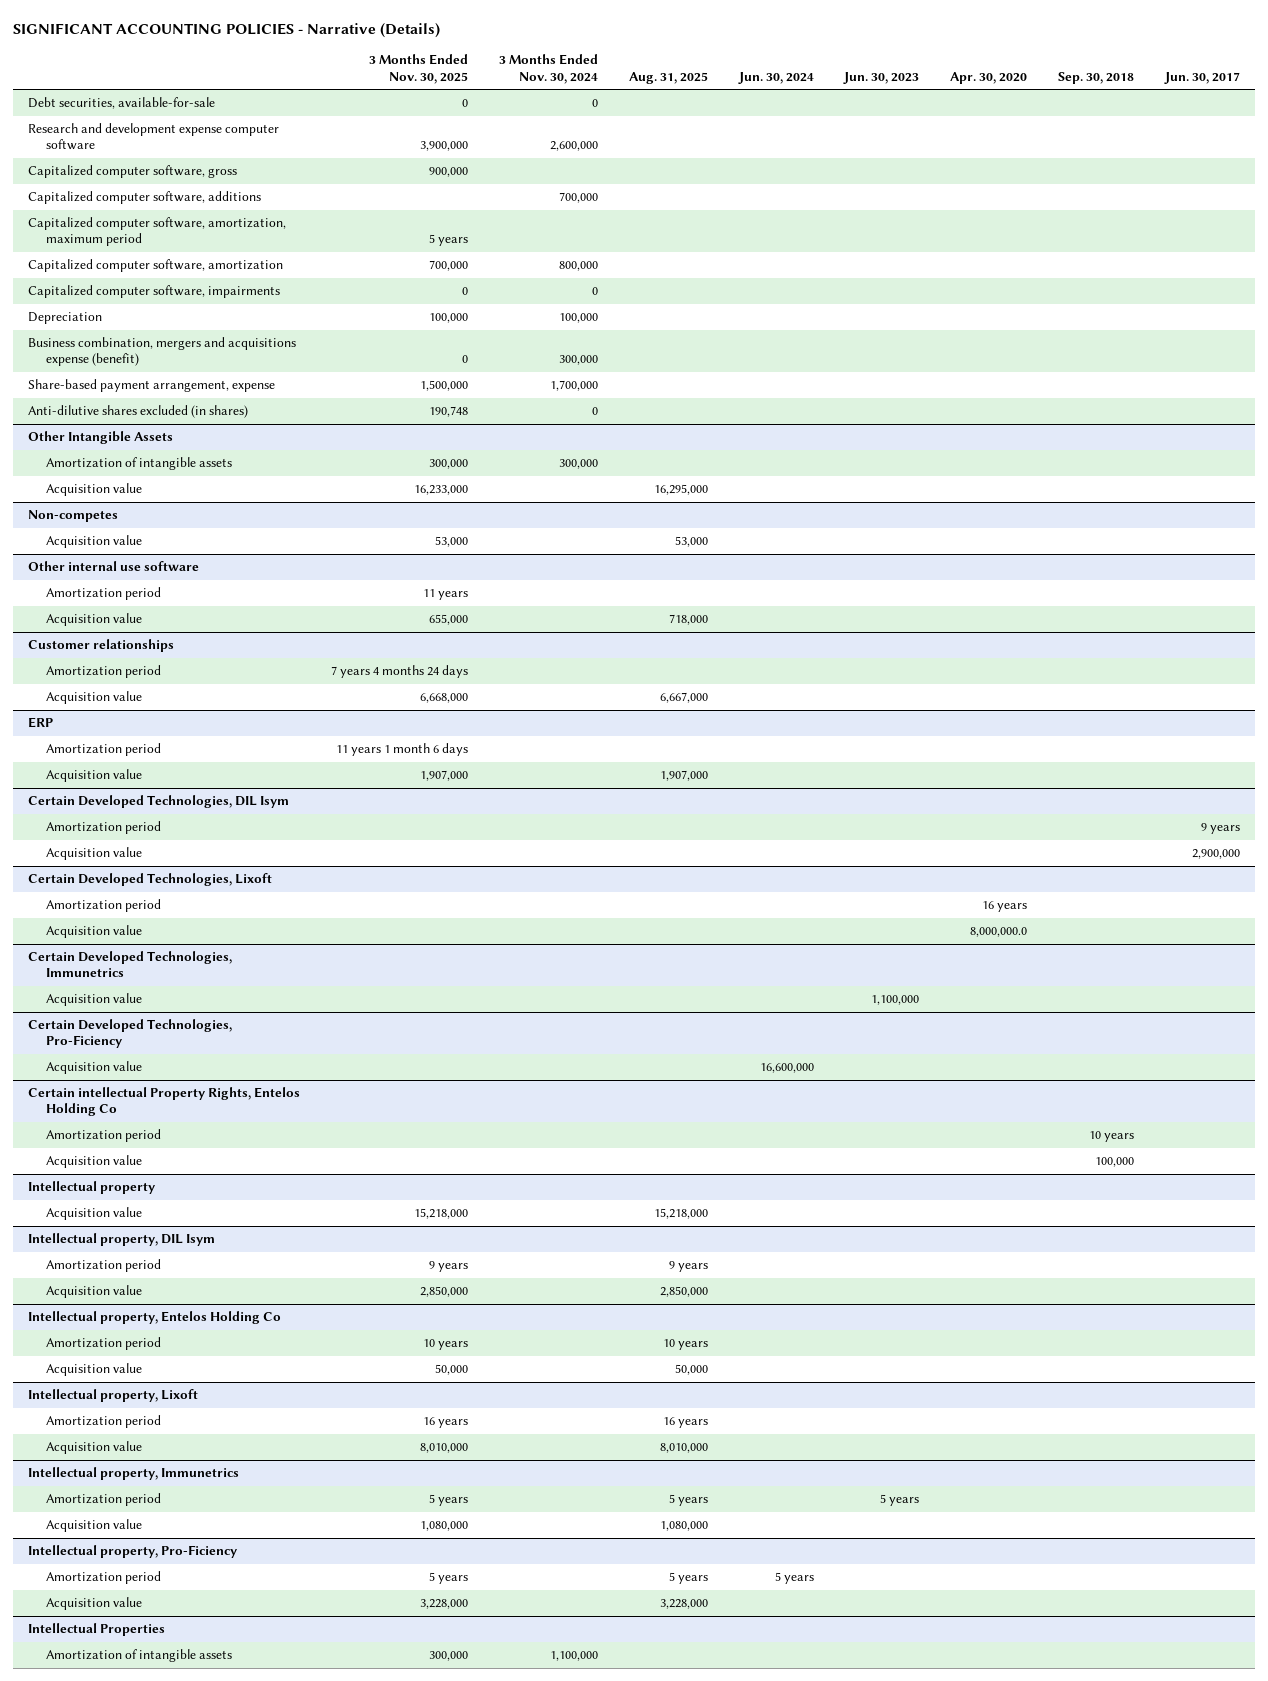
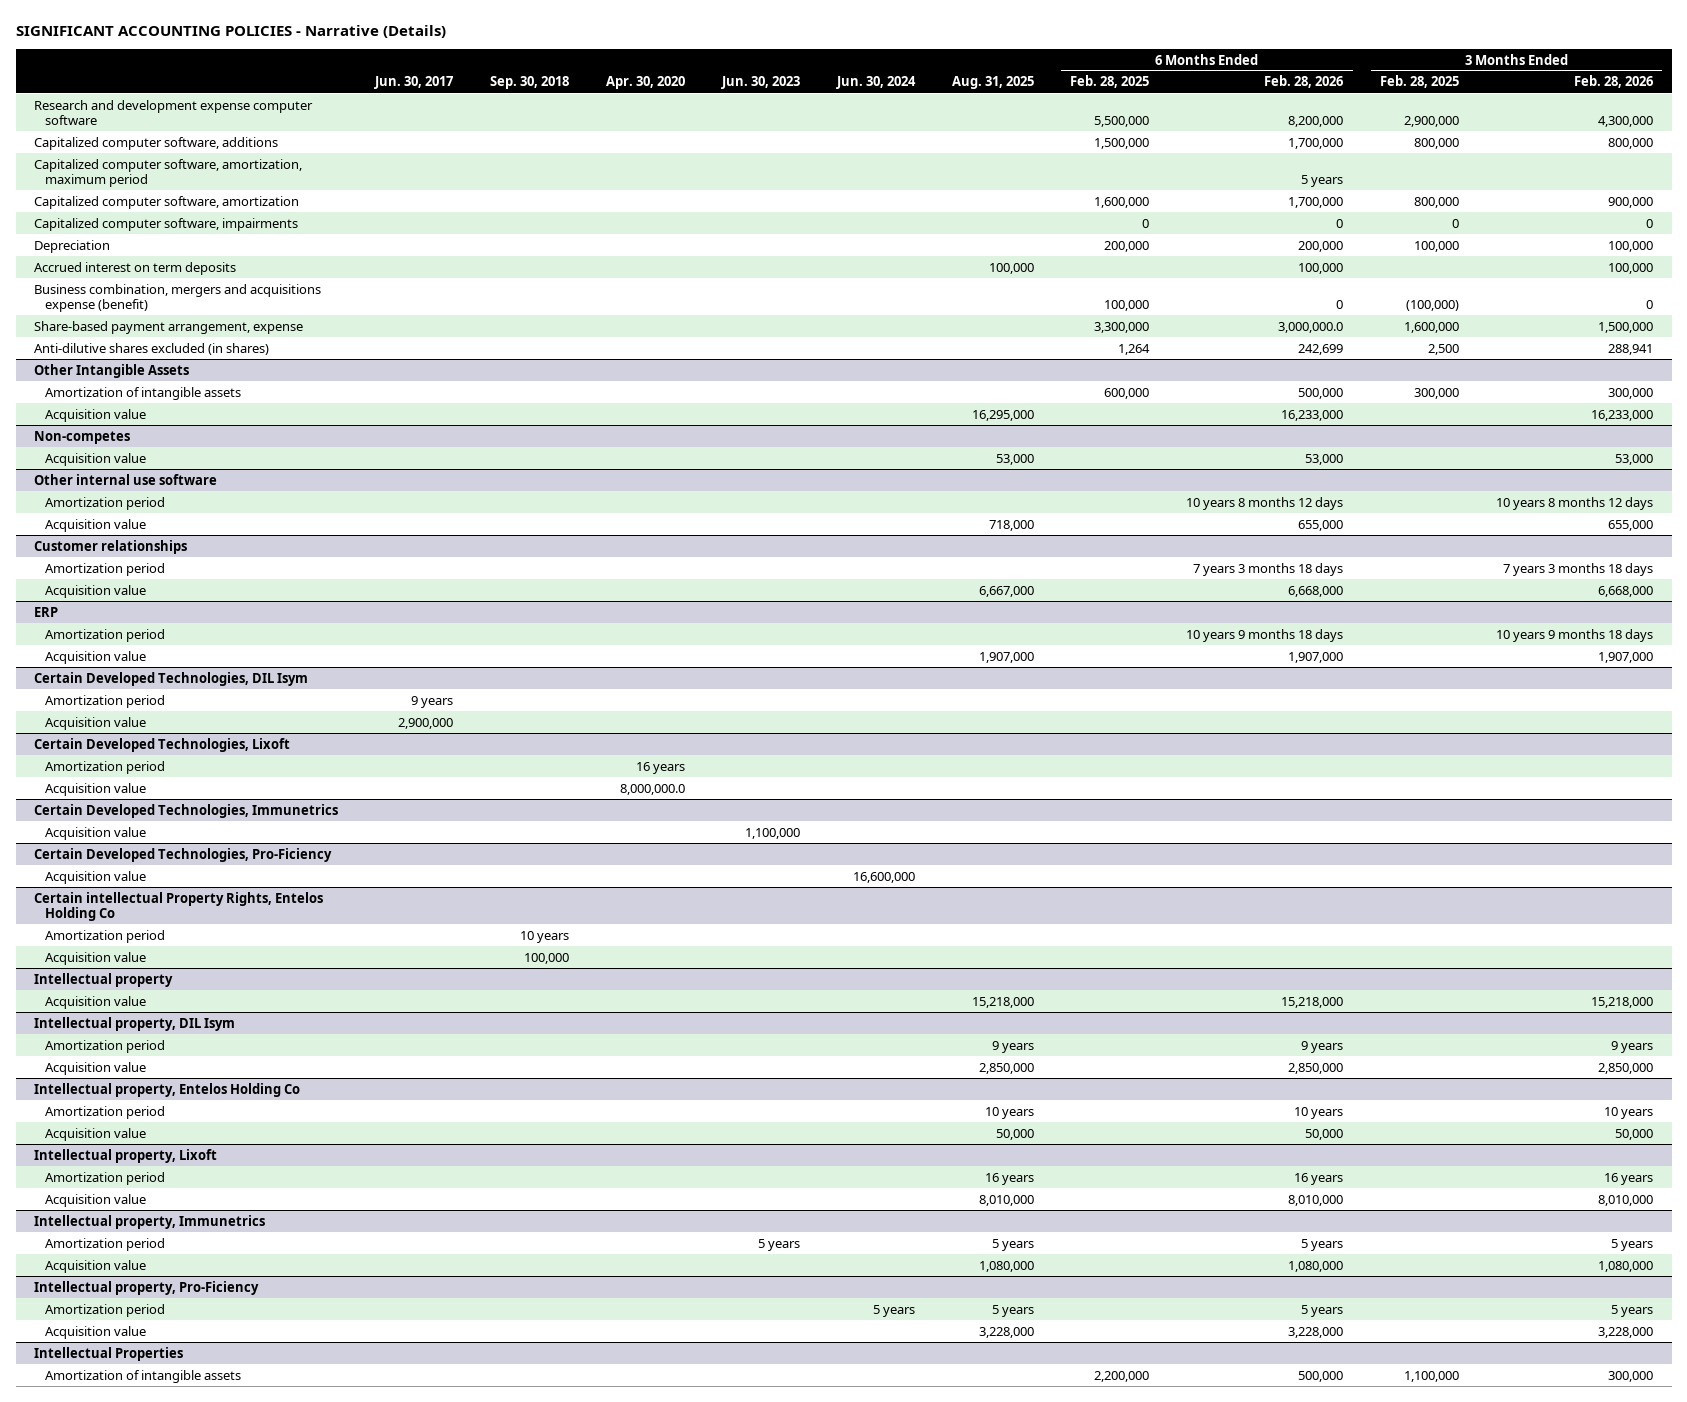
- | 3 Months Ended Nov. 30, 2025 | 3 Months Ended Nov. 30, 2024 | Aug. 31, 2025 | Jun. 30, 2024 | Jun. 30, 2023 | Apr. 30, 2020 | Sep. 30, 2018 | Jun. 30, 2017
+ | Jun. 30, 2017 | Sep. 30, 2018 | Apr. 30, 2020 | Jun. 30, 2023 | Jun. 30, 2024 | Aug. 31, 2025 | 6 Months Ended Feb. 28, 2025 | 6 Months Ended Feb. 28, 2026 | 3 Months Ended Feb. 28, 2025 | 3 Months Ended Feb. 28, 2026
- Debt securities, available-for-sale | 0 | 0 | | | | | |
- Capitalized computer software, gross | 900,000 | | | | | | |
+ Accrued interest on term deposits | | | | | | 100,000 | | 100,000 | | 100,000

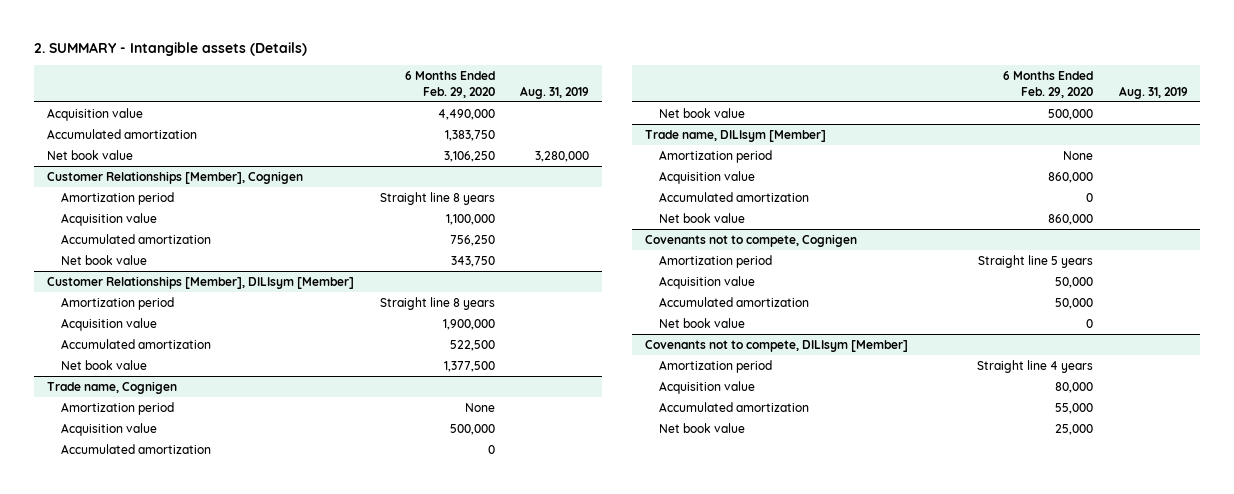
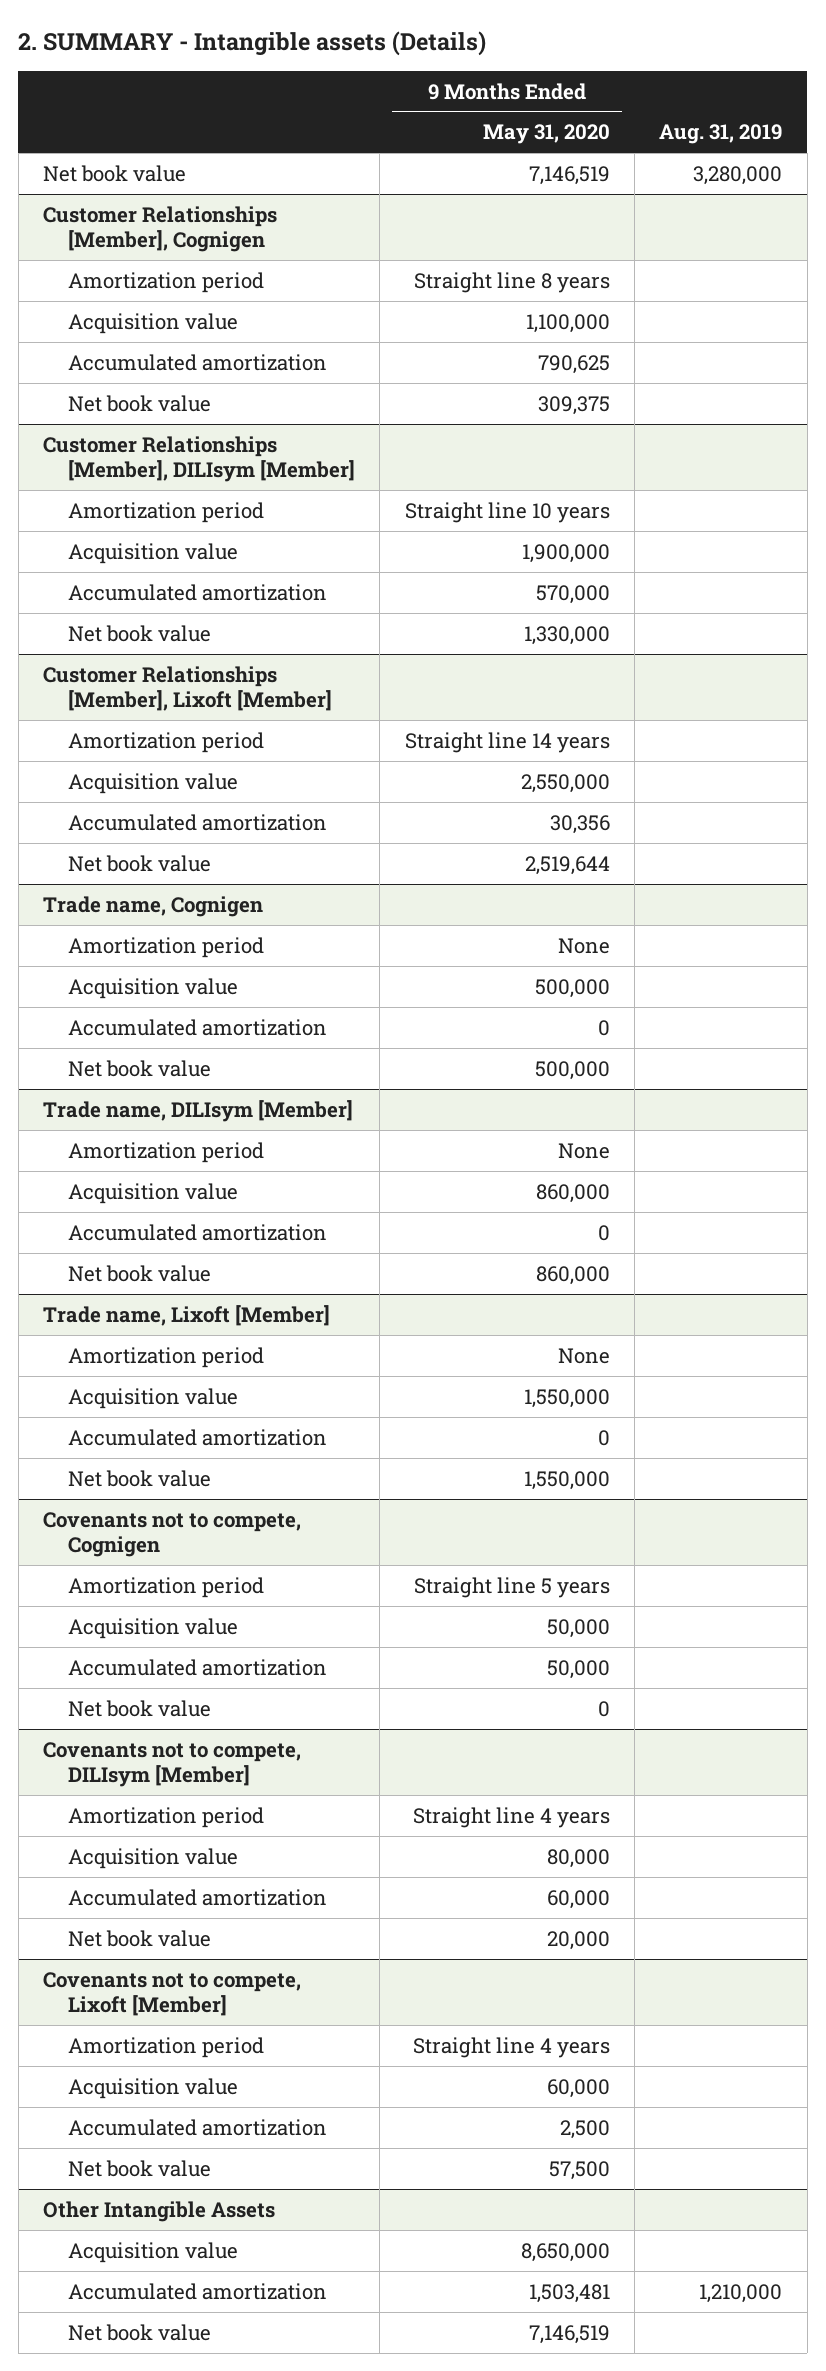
- | 6 Months Ended Feb. 29, 2020 | Aug. 31, 2019
+ | 9 Months Ended May 31, 2020 | Aug. 31, 2019
- Acquisition value | 4,490,000 |
- Accumulated amortization | 1,383,750 |
+ Customer Relationships [Member], Lixoft [Member]
+ Amortization period | Straight line 14 years |
+ Acquisition value | 2,550,000 |
+ Accumulated amortization | 30,356 |
+ Net book value | 2,519,644 |
+ Trade name, Lixoft [Member]
+ Amortization period | None |
+ Acquisition value | 1,550,000 |
+ Accumulated amortization | 0 |
+ Net book value | 1,550,000 |
+ Covenants not to compete, Lixoft [Member]
+ Amortization period | Straight line 4 years |
+ Acquisition value | 60,000 |
+ Accumulated amortization | 2,500 |
+ Net book value | 57,500 |
+ Other Intangible Assets
+ Acquisition value | 8,650,000 |
+ Accumulated amortization | 1,503,481 | 1,210,000
+ Net book value | 7,146,519 |

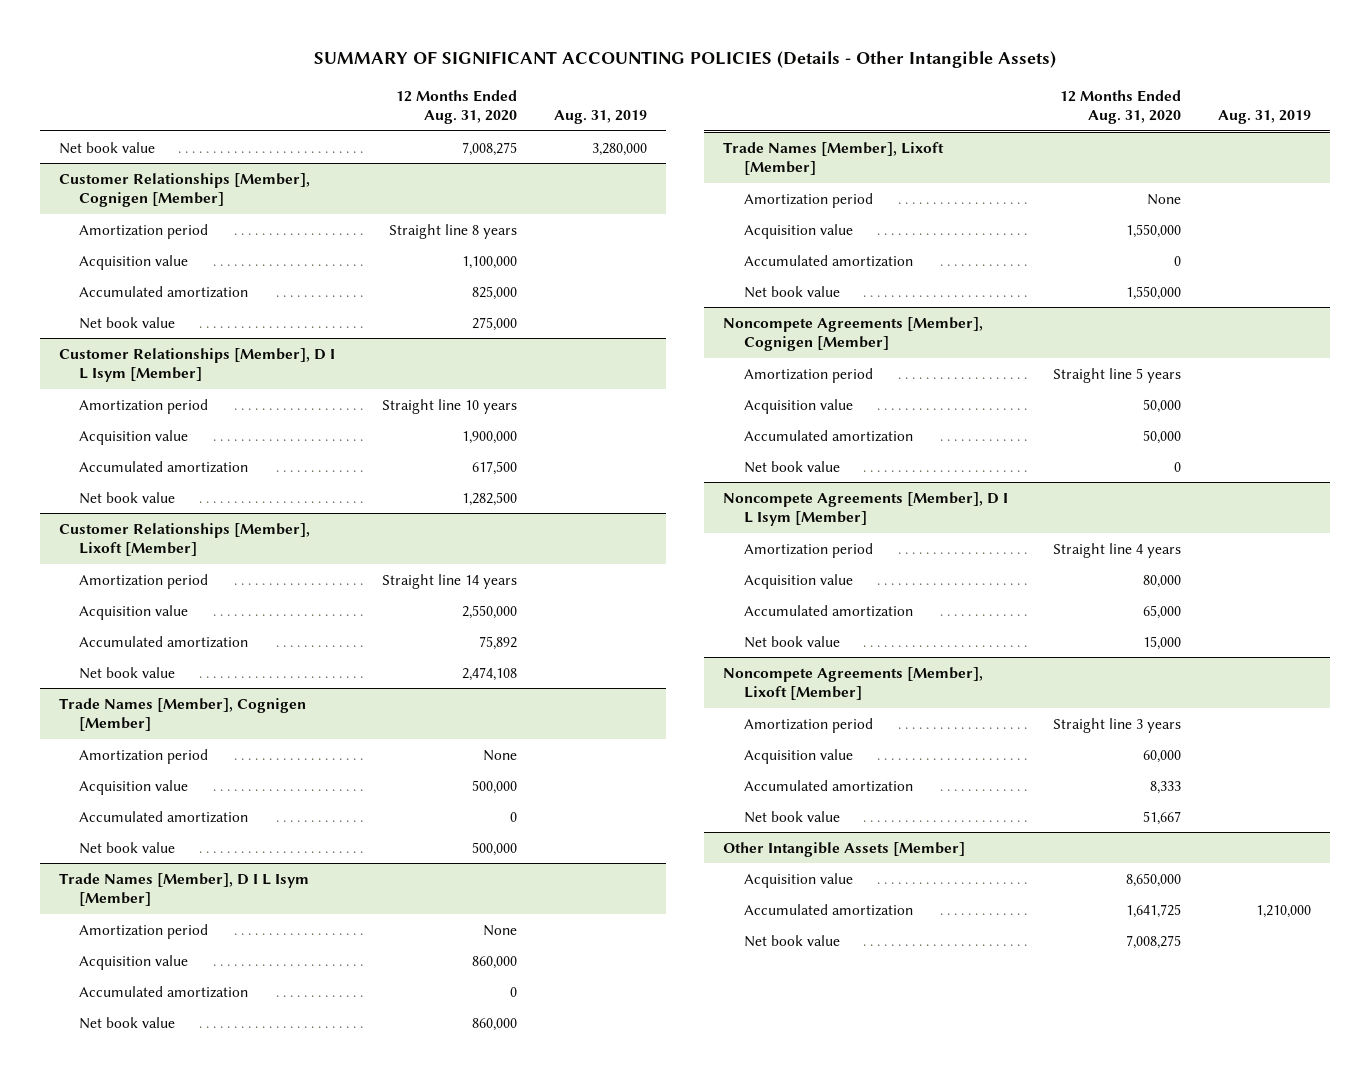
- 2. SUMMARY - Intangible assets (Details)
+ SUMMARY OF SIGNIFICANT ACCOUNTING POLICIES (Details - Other Intangible Assets)
- | 9 Months Ended May 31, 2020 | Aug. 31, 2019
+ | 12 Months Ended Aug. 31, 2020 | Aug. 31, 2019
- Customer Relationships [Member], Cognigen
+ Customer Relationships [Member], Cognigen [Member]
- Customer Relationships [Member], DILIsym [Member]
- Amortization period | Straight line 10 years |
- Acquisition value | 1,900,000 |
- Accumulated amortization | 570,000 |
- Net book value | 1,330,000 |
+ Customer Relationships [Member], D I L Isym [Member]
+ Amortization period | Straight line 10 years |
+ Acquisition value | 1,900,000 |
+ Accumulated amortization | 617,500 |
+ Net book value | 1,282,500 |
- Trade name, Cognigen
+ Trade Names [Member], Cognigen [Member]
- Trade name, DILIsym [Member]
- Amortization period | None |
- Acquisition value | 860,000 |
- Accumulated amortization | 0 |
- Net book value | 860,000 |
- Trade name, Lixoft [Member]
+ Trade Names [Member], D I L Isym [Member]
+ Amortization period | None |
+ Acquisition value | 860,000 |
+ Accumulated amortization | 0 |
+ Net book value | 860,000 |
+ Trade Names [Member], Lixoft [Member]
- Covenants not to compete, Cognigen
- Amortization period | Straight line 5 years |
- Acquisition value | 50,000 |
- Accumulated amortization | 50,000 |
- Net book value | 0 |
- Covenants not to compete, DILIsym [Member]
- Amortization period | Straight line 4 years |
- Acquisition value | 80,000 |
- Accumulated amortization | 60,000 |
- Net book value | 20,000 |
- Covenants not to compete, Lixoft [Member]
- Amortization period | Straight line 4 years |
- Acquisition value | 60,000 |
- Accumulated amortization | 2,500 |
- Net book value | 57,500 |
- Other Intangible Assets
+ Noncompete Agreements [Member], Cognigen [Member]
+ Amortization period | Straight line 5 years |
+ Acquisition value | 50,000 |
+ Accumulated amortization | 50,000 |
+ Net book value | 0 |
+ Noncompete Agreements [Member], D I L Isym [Member]
+ Amortization period | Straight line 4 years |
+ Acquisition value | 80,000 |
+ Accumulated amortization | 65,000 |
+ Net book value | 15,000 |
+ Noncompete Agreements [Member], Lixoft [Member]
+ Amortization period | Straight line 3 years |
+ Acquisition value | 60,000 |
+ Accumulated amortization | 8,333 |
+ Net book value | 51,667 |
+ Other Intangible Assets [Member]

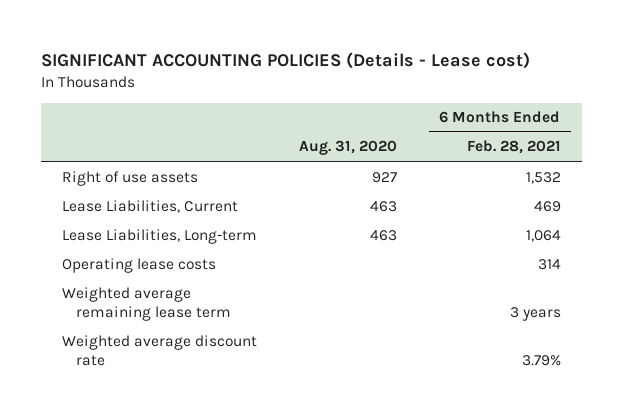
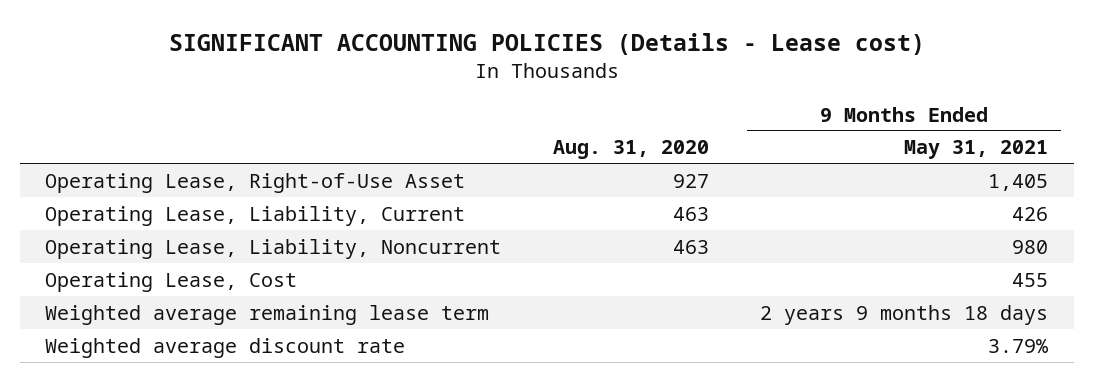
- | Aug. 31, 2020 | 6 Months Ended Feb. 28, 2021
+ | Aug. 31, 2020 | 9 Months Ended May 31, 2021
- Right of use assets | 927 | 1,532
- Lease Liabilities, Current | 463 | 469
- Lease Liabilities, Long-term | 463 | 1,064
- Operating lease costs | | 314
+ Operating Lease, Right-of-Use Asset | 927 | 1,405
+ Operating Lease, Liability, Current | 463 | 426
+ Operating Lease, Liability, Noncurrent | 463 | 980
+ Operating Lease, Cost | | 455

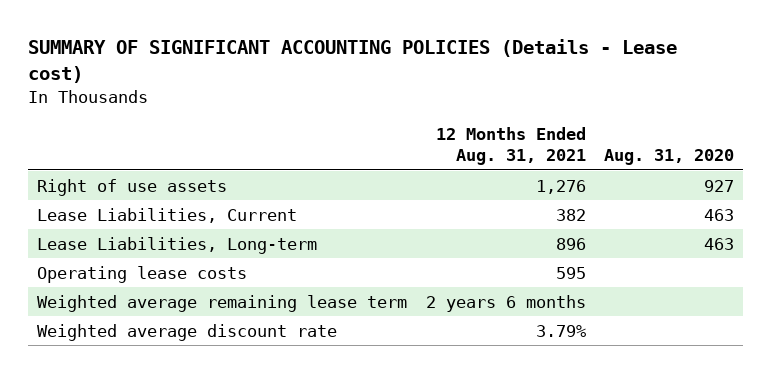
- SIGNIFICANT ACCOUNTING POLICIES (Details - Lease cost)
+ SUMMARY OF SIGNIFICANT ACCOUNTING POLICIES (Details - Lease cost)
- | Aug. 31, 2020 | 9 Months Ended May 31, 2021
+ | 12 Months Ended Aug. 31, 2021 | Aug. 31, 2020
- Operating Lease, Right-of-Use Asset | 927 | 1,405
- Operating Lease, Liability, Current | 463 | 426
- Operating Lease, Liability, Noncurrent | 463 | 980
- Operating Lease, Cost | | 455
+ Right of use assets | 1,276 | 927
+ Lease Liabilities, Current | 382 | 463
+ Lease Liabilities, Long-term | 896 | 463
+ Operating lease costs | 595 |

